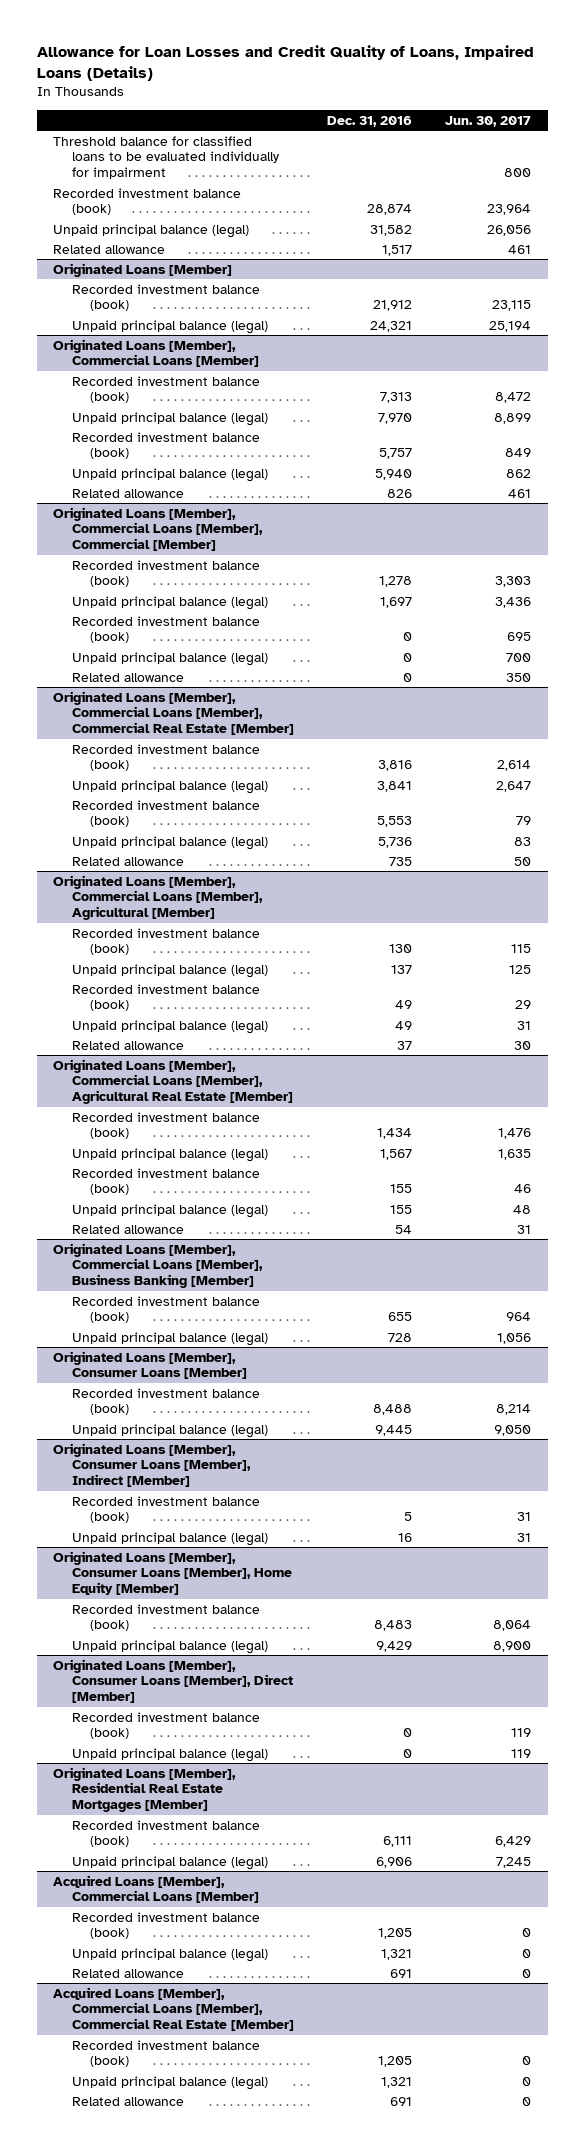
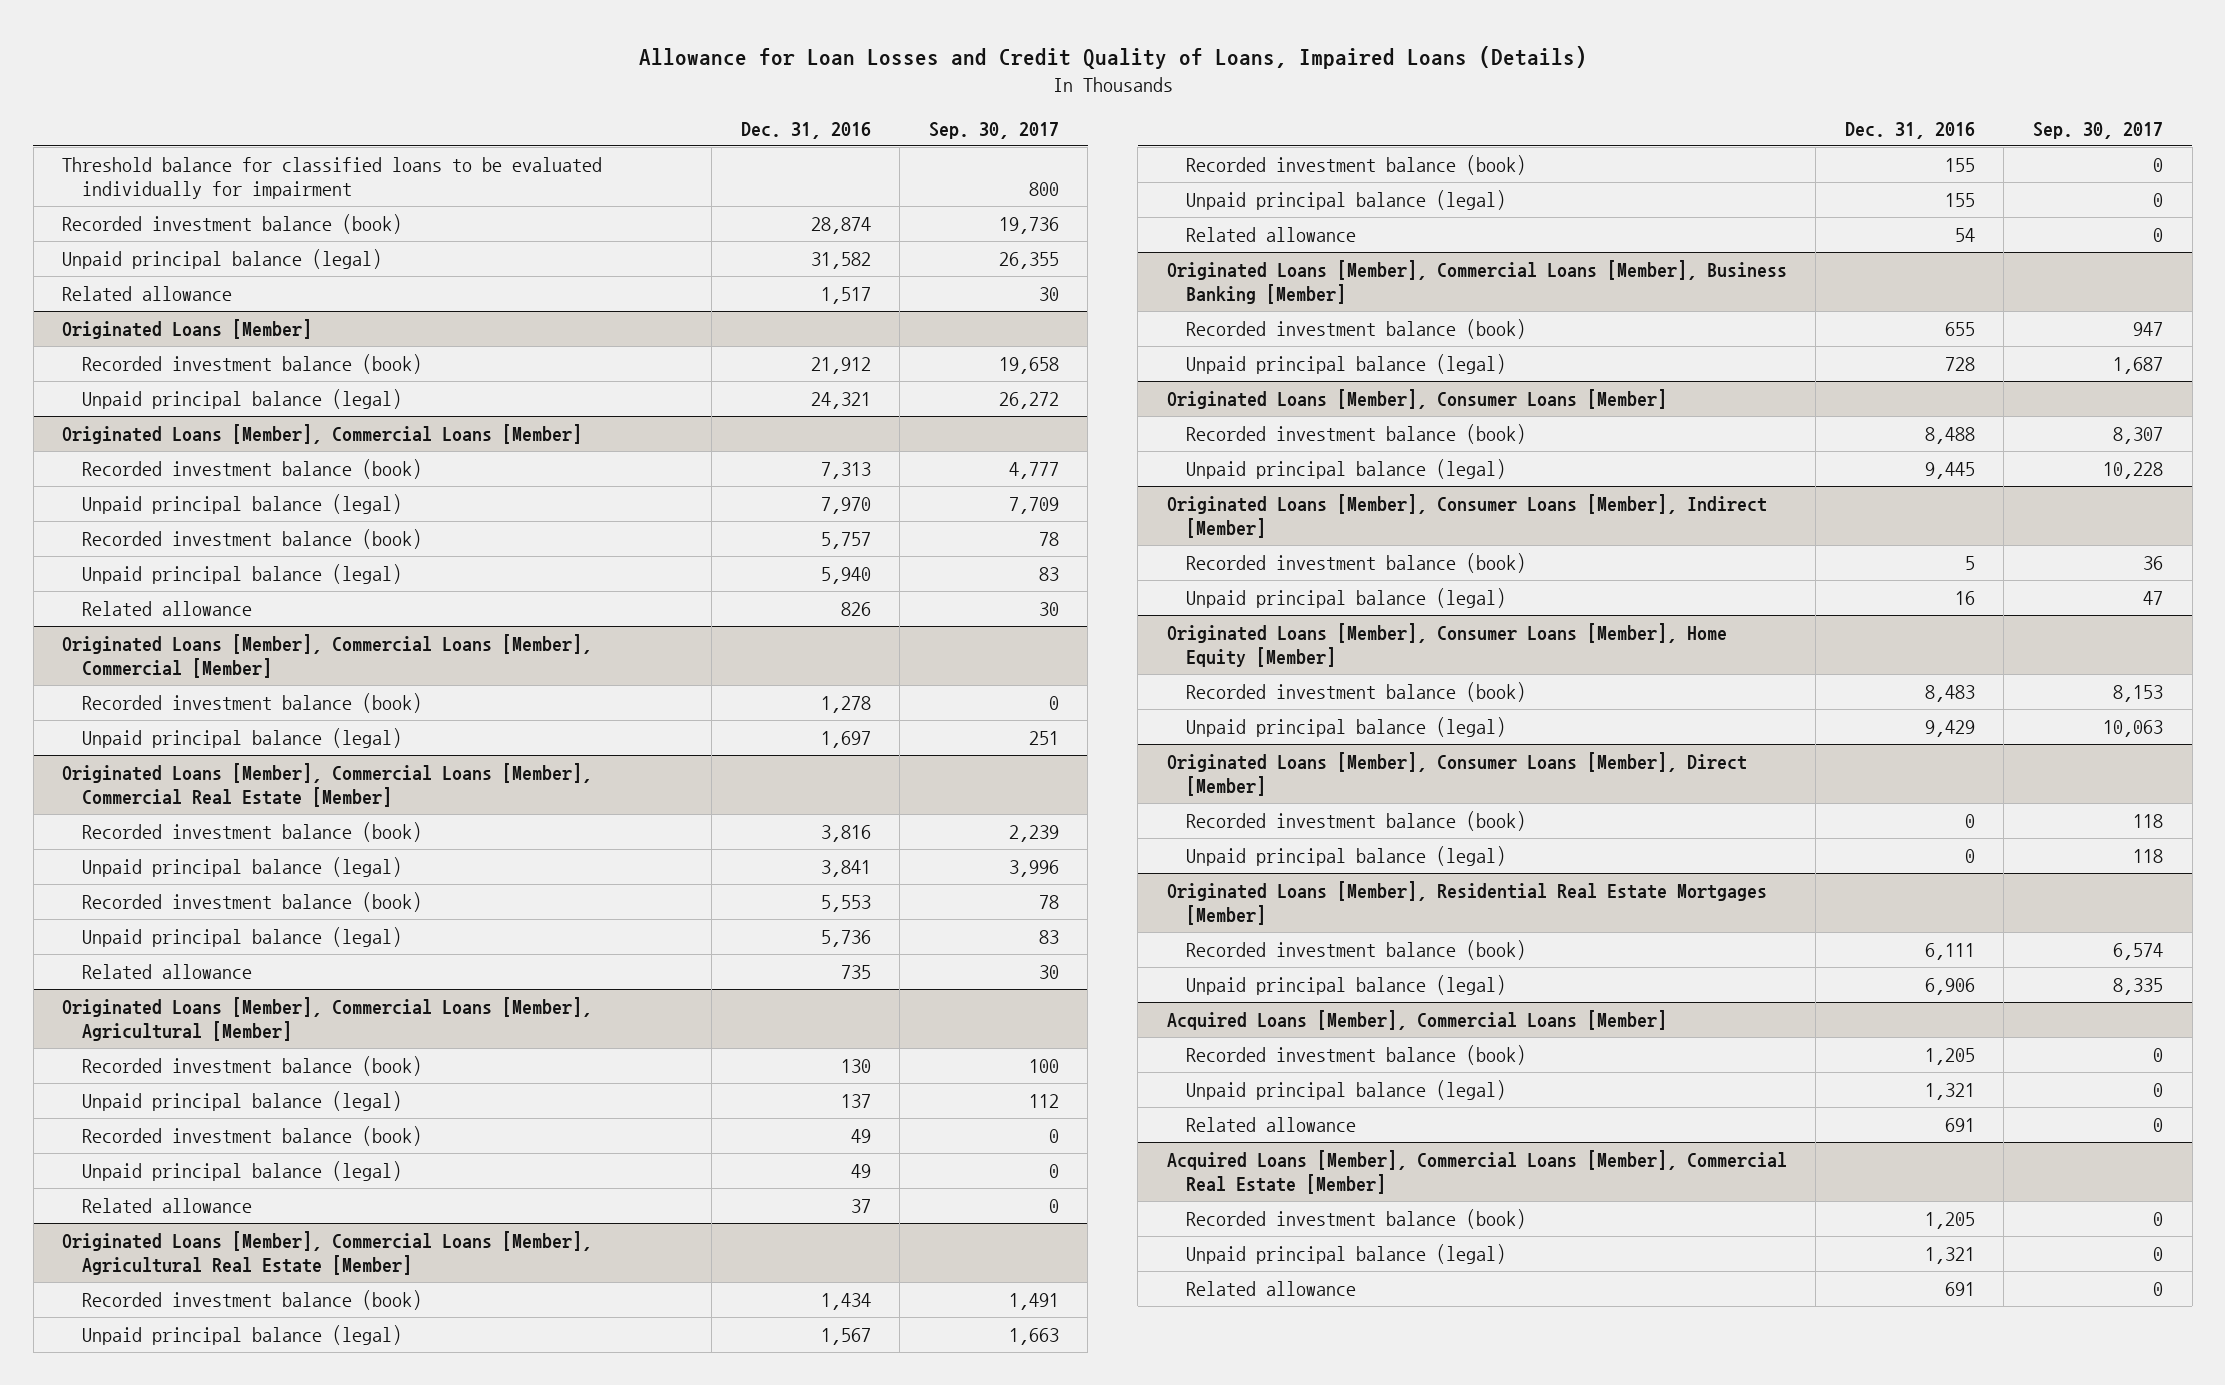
- | Dec. 31, 2016 | Jun. 30, 2017
+ | Dec. 31, 2016 | Sep. 30, 2017
@ Originated Loans [Member], Commercial Loans [Member], Commercial [Member]
- Recorded investment balance (book) | 0 | 695
- Unpaid principal balance (legal) | 0 | 700
- Related allowance | 0 | 350

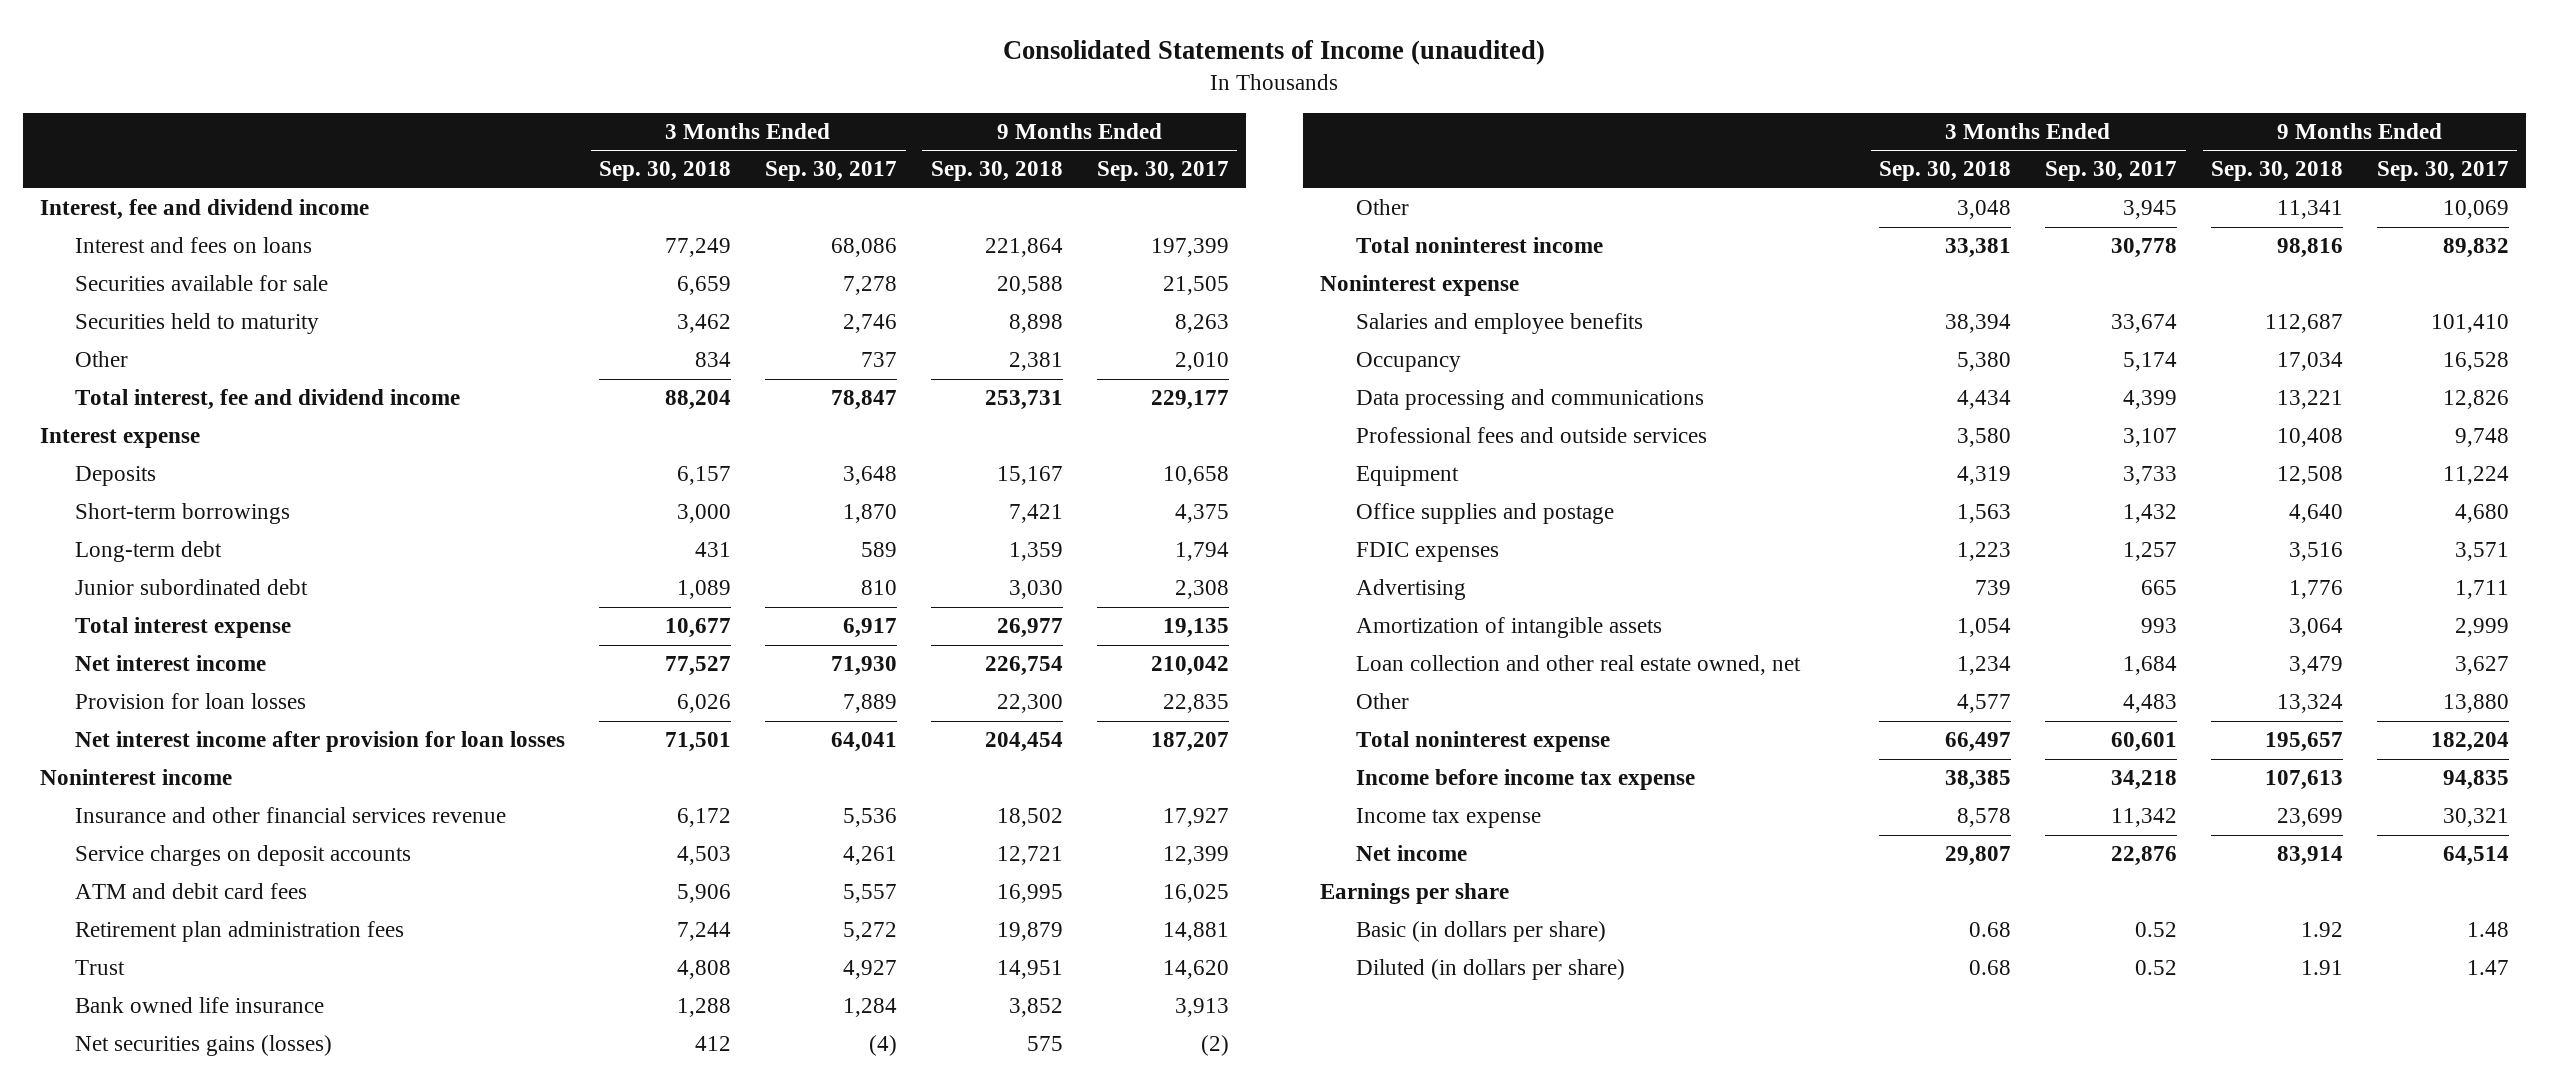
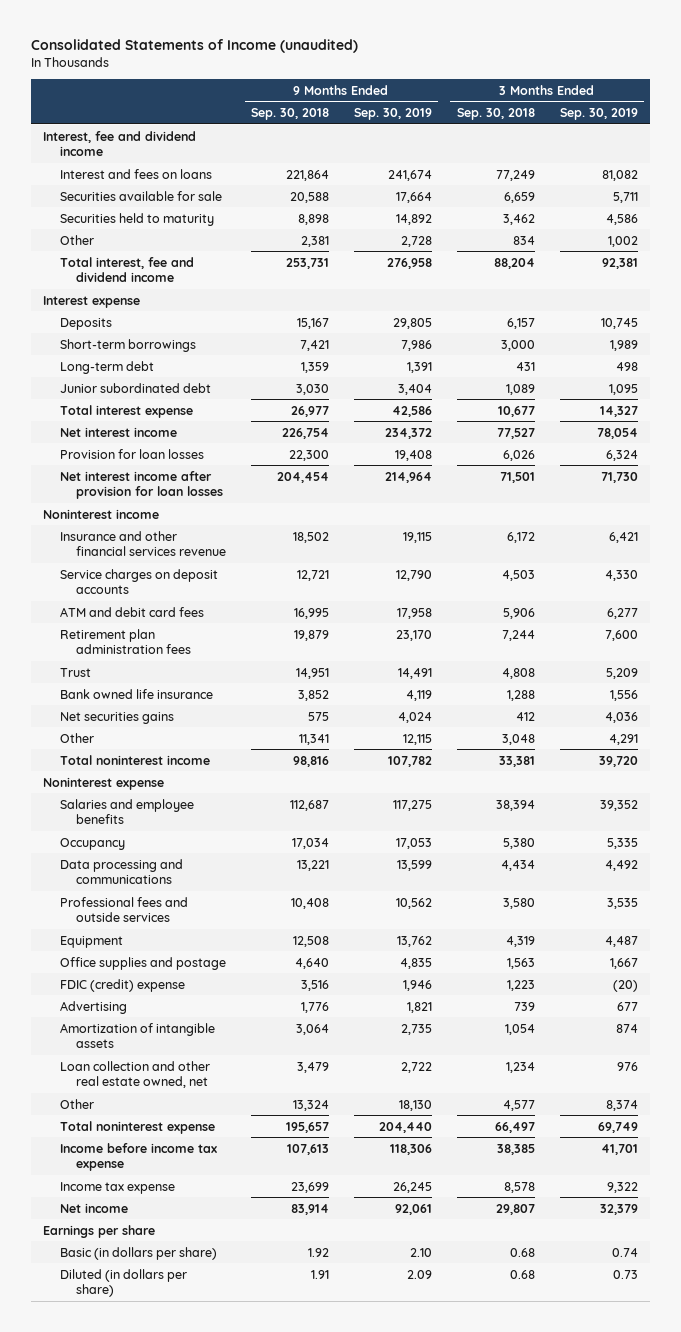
- | 3 Months Ended Sep. 30, 2018 | 3 Months Ended Sep. 30, 2017 | 9 Months Ended Sep. 30, 2018 | 9 Months Ended Sep. 30, 2017
+ | 9 Months Ended Sep. 30, 2018 | 9 Months Ended Sep. 30, 2019 | 3 Months Ended Sep. 30, 2018 | 3 Months Ended Sep. 30, 2019
- Net securities gains (losses) | 412 | (4) | 575 | (2)
+ Net securities gains | 575 | 4,024 | 412 | 4,036
- FDIC expenses | 1,223 | 1,257 | 3,516 | 3,571
+ FDIC (credit) expense | 3,516 | 1,946 | 1,223 | (20)

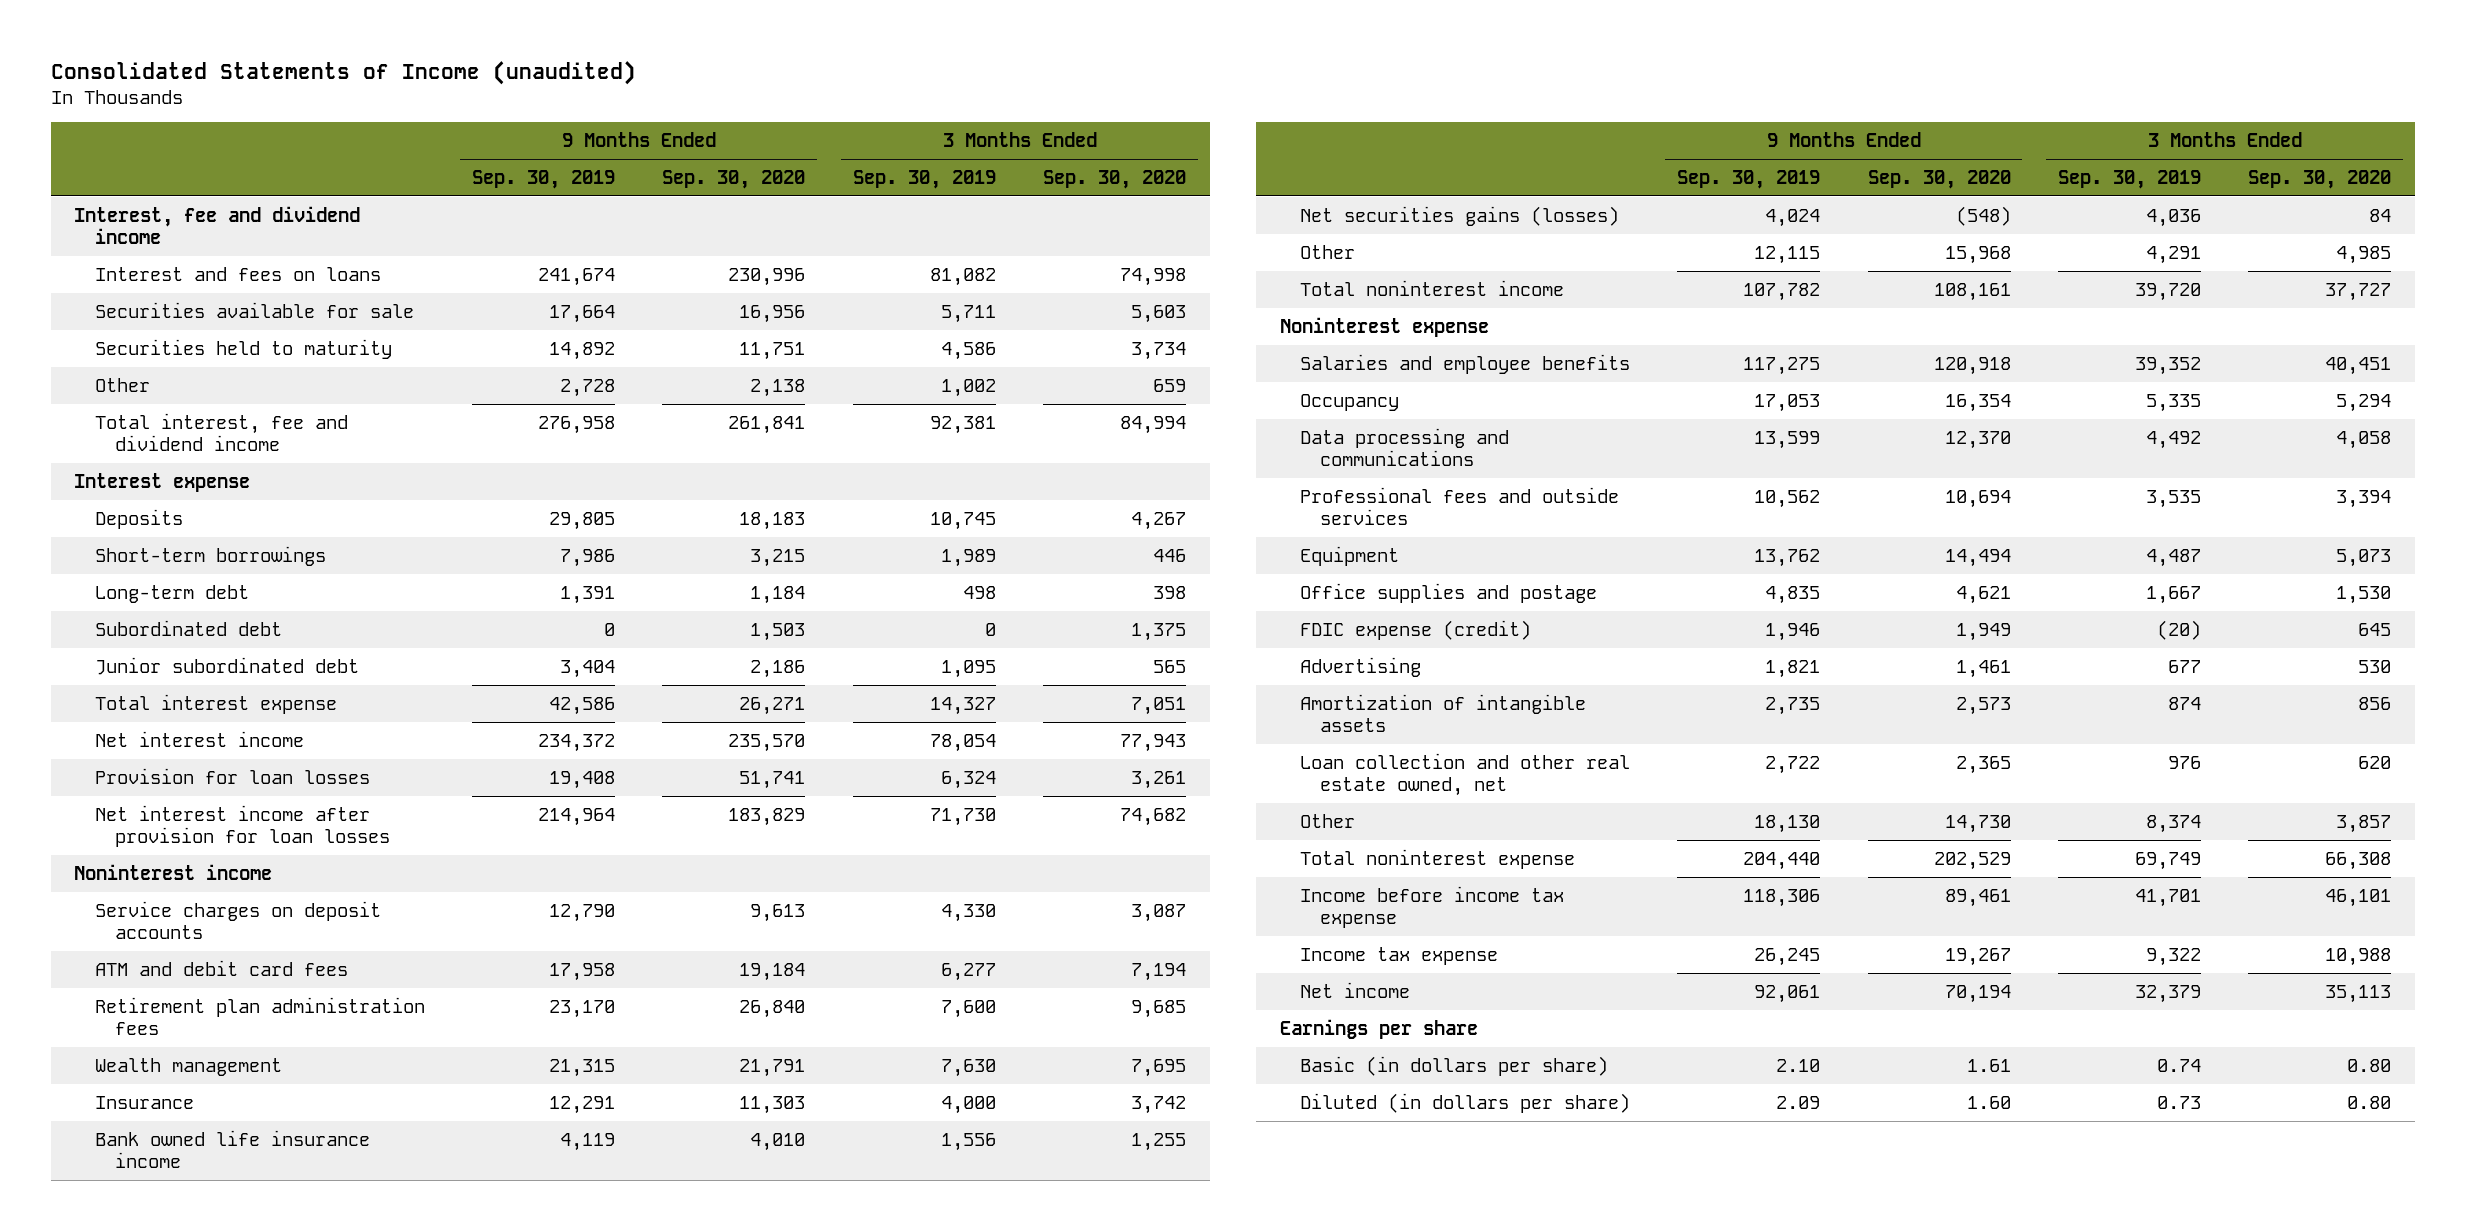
- | 9 Months Ended Sep. 30, 2018 | 9 Months Ended Sep. 30, 2019 | 3 Months Ended Sep. 30, 2018 | 3 Months Ended Sep. 30, 2019
+ | 9 Months Ended Sep. 30, 2019 | 9 Months Ended Sep. 30, 2020 | 3 Months Ended Sep. 30, 2019 | 3 Months Ended Sep. 30, 2020
+ Subordinated debt | 0 | 1,503 | 0 | 1,375
- Insurance and other financial services revenue | 18,502 | 19,115 | 6,172 | 6,421
- Trust | 14,951 | 14,491 | 4,808 | 5,209
- Bank owned life insurance | 3,852 | 4,119 | 1,288 | 1,556
- Net securities gains | 575 | 4,024 | 412 | 4,036
+ Wealth management | 21,315 | 21,791 | 7,630 | 7,695
+ Insurance | 12,291 | 11,303 | 4,000 | 3,742
+ Bank owned life insurance income | 4,119 | 4,010 | 1,556 | 1,255
+ Net securities gains (losses) | 4,024 | (548) | 4,036 | 84
- FDIC (credit) expense | 3,516 | 1,946 | 1,223 | (20)
+ FDIC expense (credit) | 1,946 | 1,949 | (20) | 645

